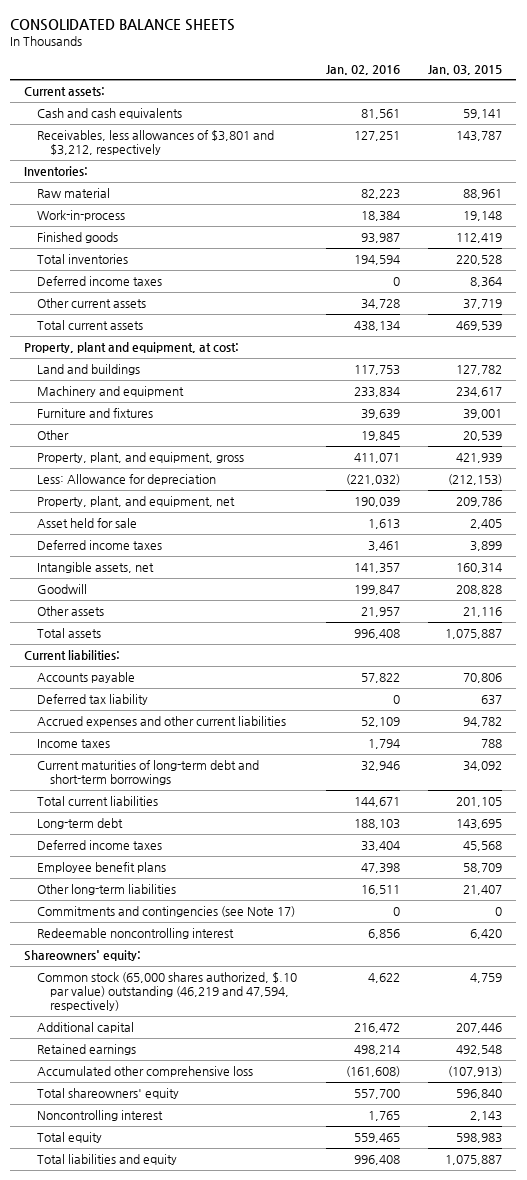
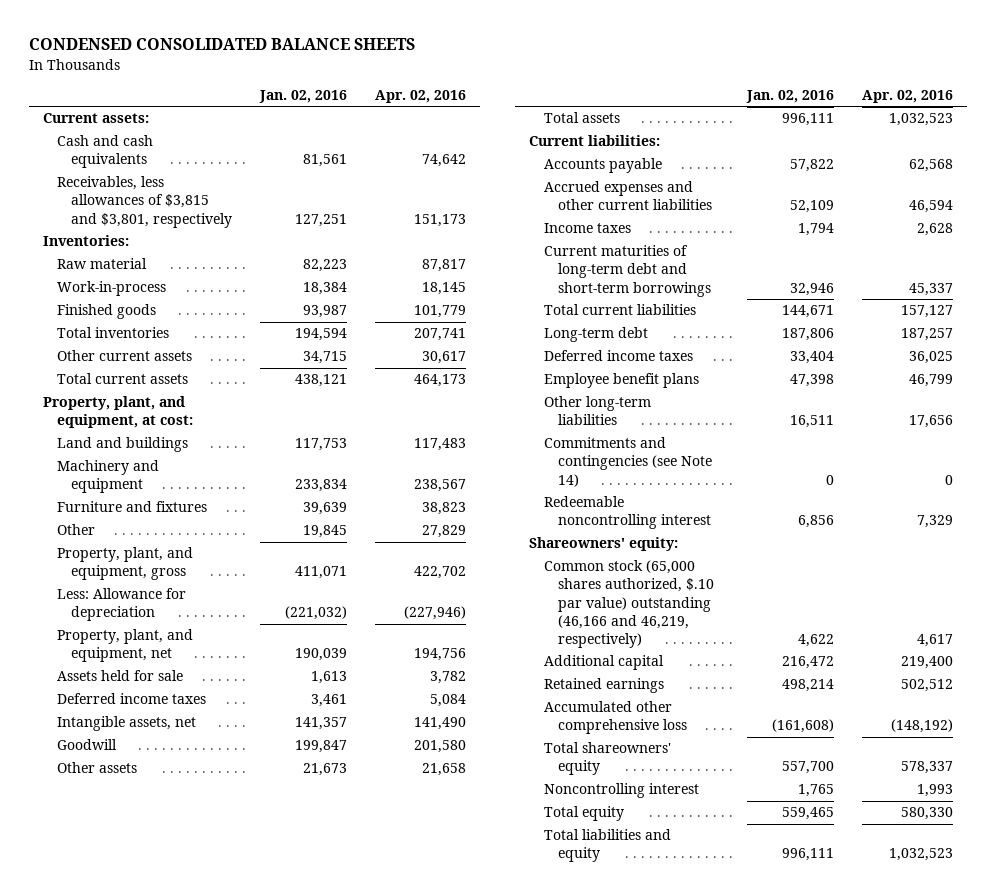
- CONSOLIDATED BALANCE SHEETS
+ CONDENSED CONSOLIDATED BALANCE SHEETS
- | Jan. 02, 2016 | Jan. 03, 2015
+ | Jan. 02, 2016 | Apr. 02, 2016
- Receivables, less allowances of $3,801 and $3,212, respectively | 127,251 | 143,787
+ Receivables, less allowances of $3,815 and $3,801, respectively | 127,251 | 151,173
- Deferred income taxes | 0 | 8,364
- Other current assets | 34,728 | 37,719
- Total current assets | 438,134 | 469,539
- Property, plant and equipment, at cost:
+ Other current assets | 34,715 | 30,617
+ Total current assets | 438,121 | 464,173
+ Property, plant, and equipment, at cost:
- Asset held for sale | 1,613 | 2,405
+ Assets held for sale | 1,613 | 3,782
- Other assets | 21,957 | 21,116
- Total assets | 996,408 | 1,075,887
+ Other assets | 21,673 | 21,658
+ Total assets | 996,111 | 1,032,523
- Deferred tax liability | 0 | 637
- Long-term debt | 188,103 | 143,695
+ Long-term debt | 187,806 | 187,257
- Commitments and contingencies (see Note 17) | 0 | 0
+ Commitments and contingencies (see Note 14) | 0 | 0
- Common stock (65,000 shares authorized, $.10 par value) outstanding (46,219 and 47,594, respectively) | 4,622 | 4,759
+ Common stock (65,000 shares authorized, $.10 par value) outstanding (46,166 and 46,219, respectively) | 4,622 | 4,617
- Total liabilities and equity | 996,408 | 1,075,887
+ Total liabilities and equity | 996,111 | 1,032,523

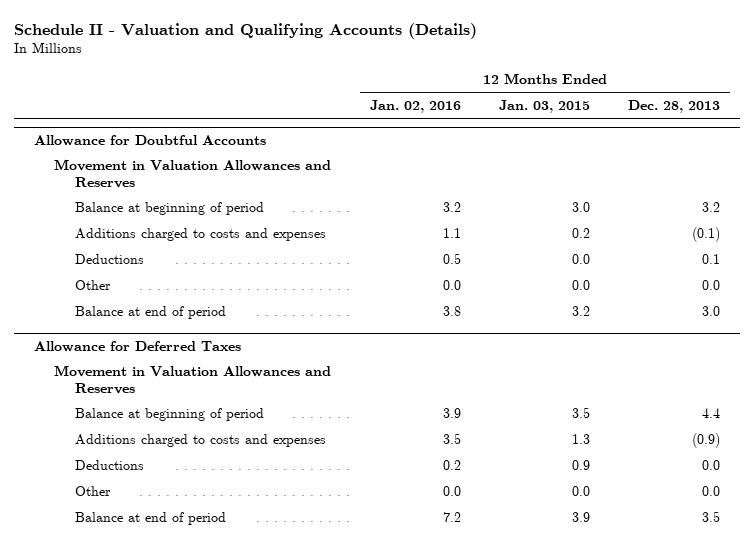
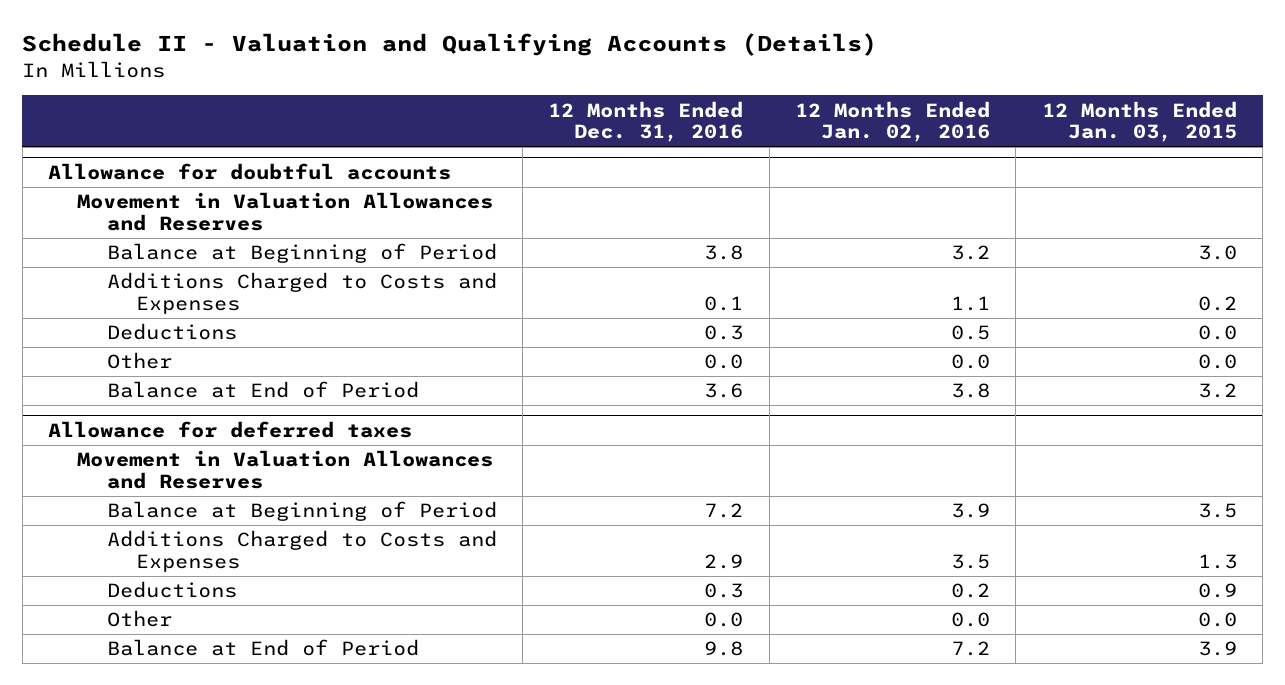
- | 12 Months Ended Jan. 02, 2016 | 12 Months Ended Jan. 03, 2015 | 12 Months Ended Dec. 28, 2013
+ | 12 Months Ended Dec. 31, 2016 | 12 Months Ended Jan. 02, 2016 | 12 Months Ended Jan. 03, 2015
- Allowance for Doubtful Accounts
+ Allowance for doubtful accounts
- Balance at beginning of period | 3.2 | 3.0 | 3.2
- Additions charged to costs and expenses | 1.1 | 0.2 | (0.1)
+ Balance at Beginning of Period | 3.8 | 3.2 | 3.0
+ Additions Charged to Costs and Expenses | 0.1 | 1.1 | 0.2
- Balance at end of period | 3.8 | 3.2 | 3.0
- Allowance for Deferred Taxes
+ Balance at End of Period | 3.6 | 3.8 | 3.2
+ Allowance for deferred taxes
- Balance at beginning of period | 3.9 | 3.5 | 4.4
- Additions charged to costs and expenses | 3.5 | 1.3 | (0.9)
+ Balance at Beginning of Period | 7.2 | 3.9 | 3.5
+ Additions Charged to Costs and Expenses | 2.9 | 3.5 | 1.3
- Balance at end of period | 7.2 | 3.9 | 3.5
+ Balance at End of Period | 9.8 | 7.2 | 3.9

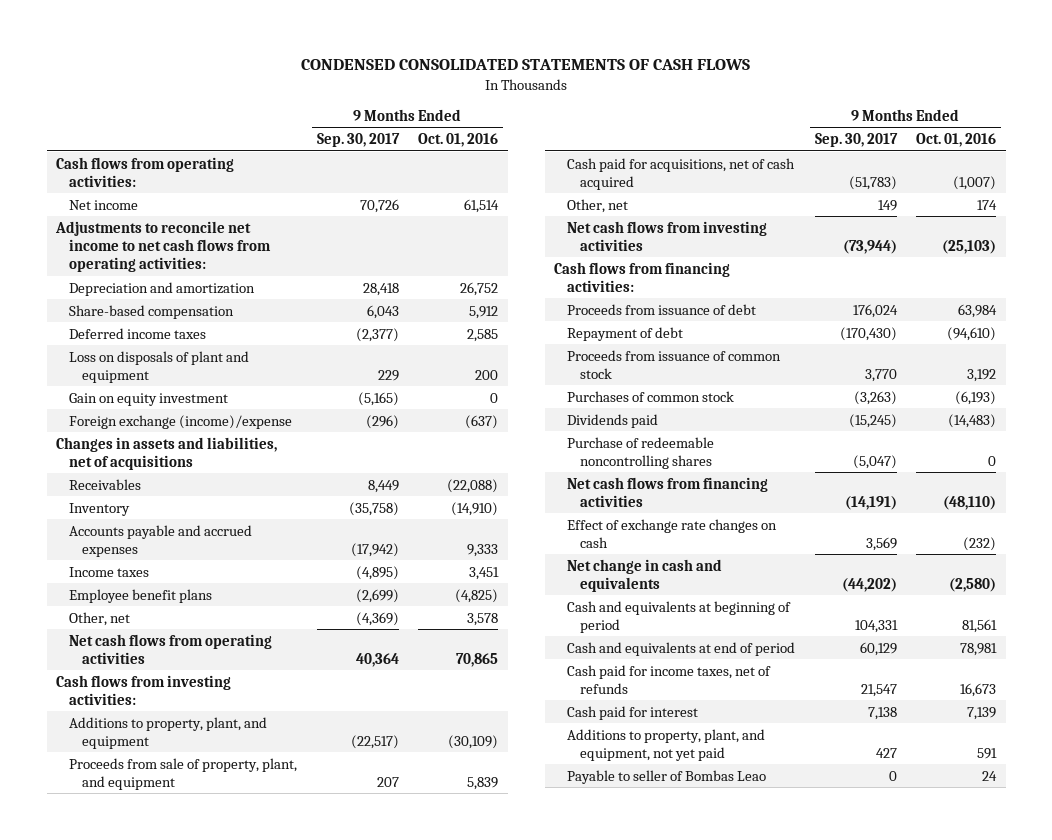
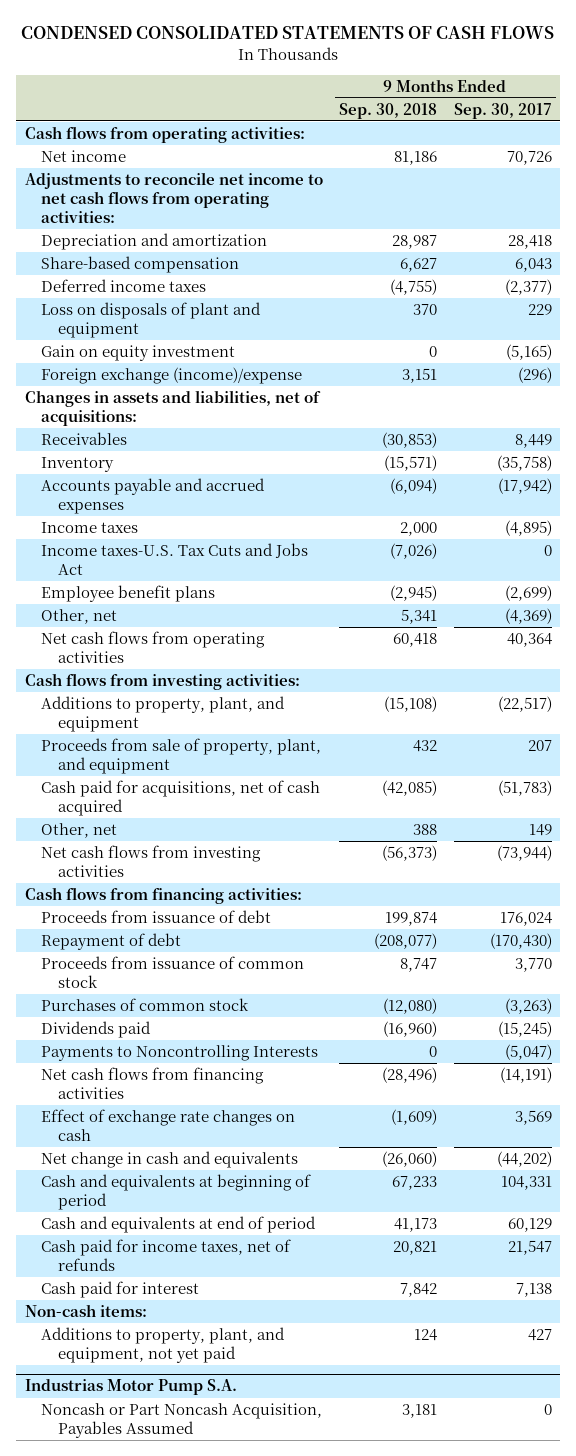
- | 9 Months Ended Sep. 30, 2017 | 9 Months Ended Oct. 01, 2016
+ | 9 Months Ended Sep. 30, 2018 | 9 Months Ended Sep. 30, 2017
- Changes in assets and liabilities, net of acquisitions
+ Changes in assets and liabilities, net of acquisitions:
+ Income taxes-U.S. Tax Cuts and Jobs Act | (7,026) | 0
- Purchase of redeemable noncontrolling shares | (5,047) | 0
+ Payments to Noncontrolling Interests | 0 | (5,047)
+ Non-cash items:
- Payable to seller of Bombas Leao | 0 | 24
+ Industrias Motor Pump S.A.
+ Noncash or Part Noncash Acquisition, Payables Assumed | 3,181 | 0

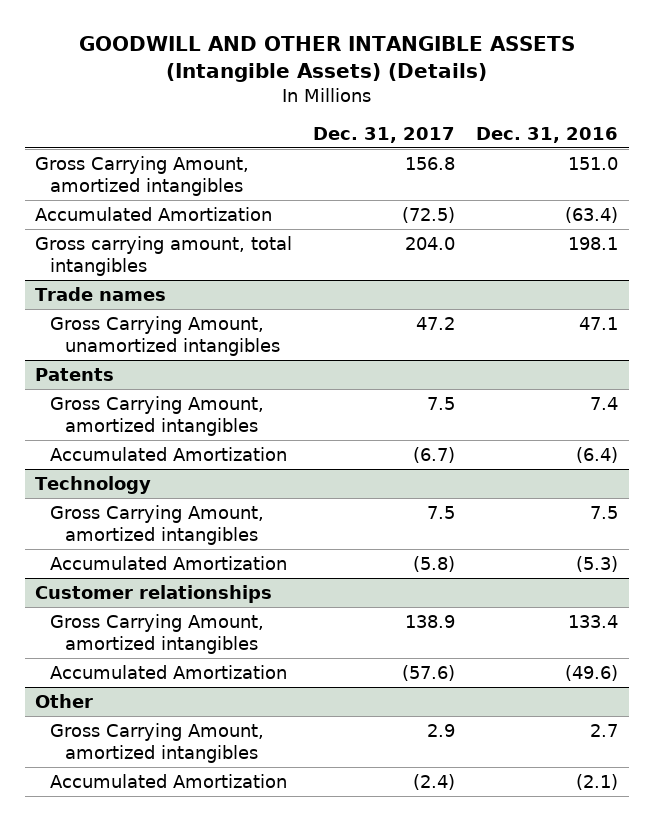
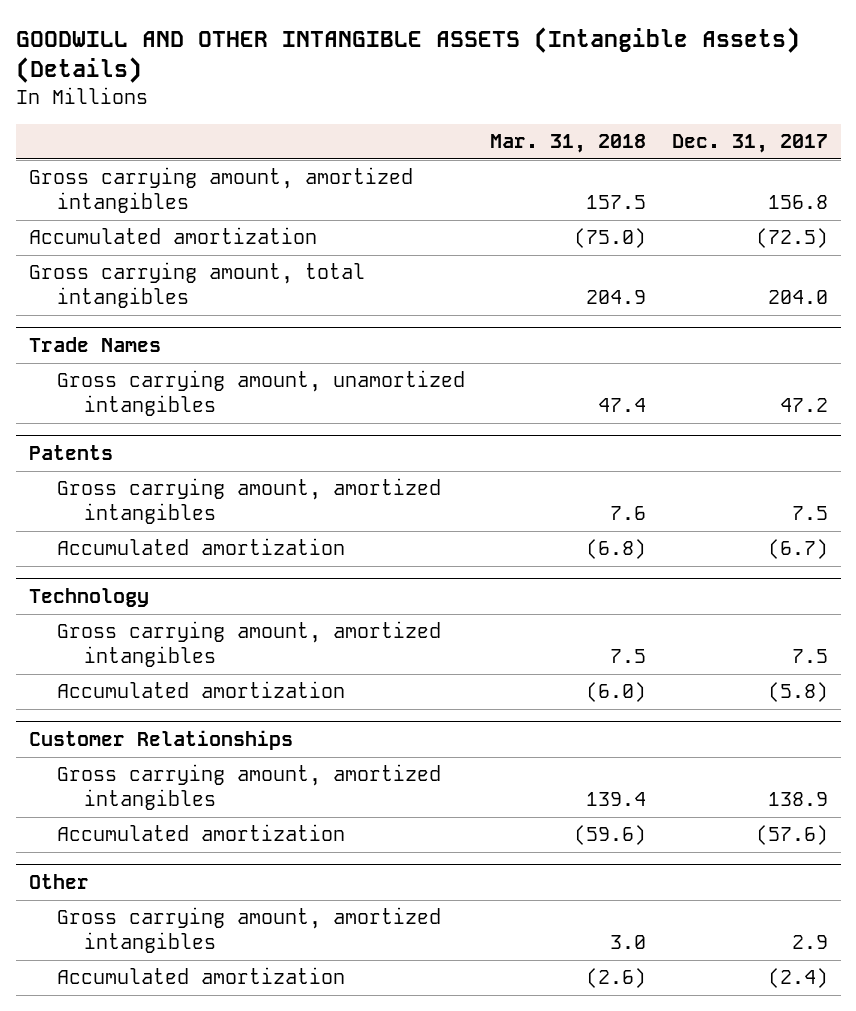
- | Dec. 31, 2017 | Dec. 31, 2016
+ | Mar. 31, 2018 | Dec. 31, 2017
- Gross Carrying Amount, amortized intangibles | 156.8 | 151.0
- Accumulated Amortization | (72.5) | (63.4)
+ Gross carrying amount, amortized intangibles | 157.5 | 156.8
+ Accumulated amortization | (75.0) | (72.5)
- Trade names
- Gross Carrying Amount, unamortized intangibles | 47.2 | 47.1
+ Trade Names
+ Gross carrying amount, unamortized intangibles | 47.4 | 47.2
@ Patents
- Gross Carrying Amount, amortized intangibles | 7.5 | 7.4
- Accumulated Amortization | (6.7) | (6.4)
+ Gross carrying amount, amortized intangibles | 7.6 | 7.5
+ Accumulated amortization | (6.8) | (6.7)
@ Technology
- Gross Carrying Amount, amortized intangibles | 7.5 | 7.5
- Accumulated Amortization | (5.8) | (5.3)
- Customer relationships
- Gross Carrying Amount, amortized intangibles | 138.9 | 133.4
- Accumulated Amortization | (57.6) | (49.6)
@ Technology
+ Gross carrying amount, amortized intangibles | 7.5 | 7.5
+ Accumulated amortization | (6.0) | (5.8)
+ Customer Relationships
+ Gross carrying amount, amortized intangibles | 139.4 | 138.9
+ Accumulated amortization | (59.6) | (57.6)
@ Other
- Gross Carrying Amount, amortized intangibles | 2.9 | 2.7
- Accumulated Amortization | (2.4) | (2.1)
+ Gross carrying amount, amortized intangibles | 3.0 | 2.9
+ Accumulated amortization | (2.6) | (2.4)

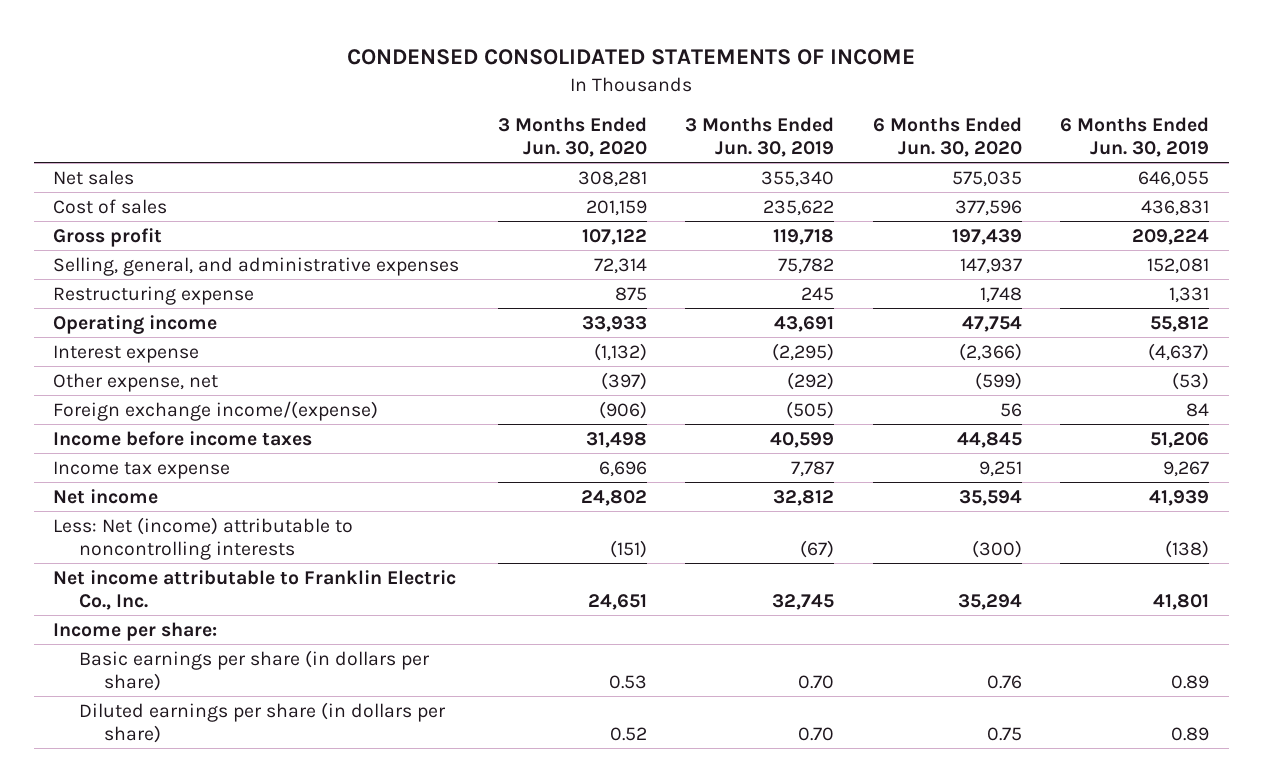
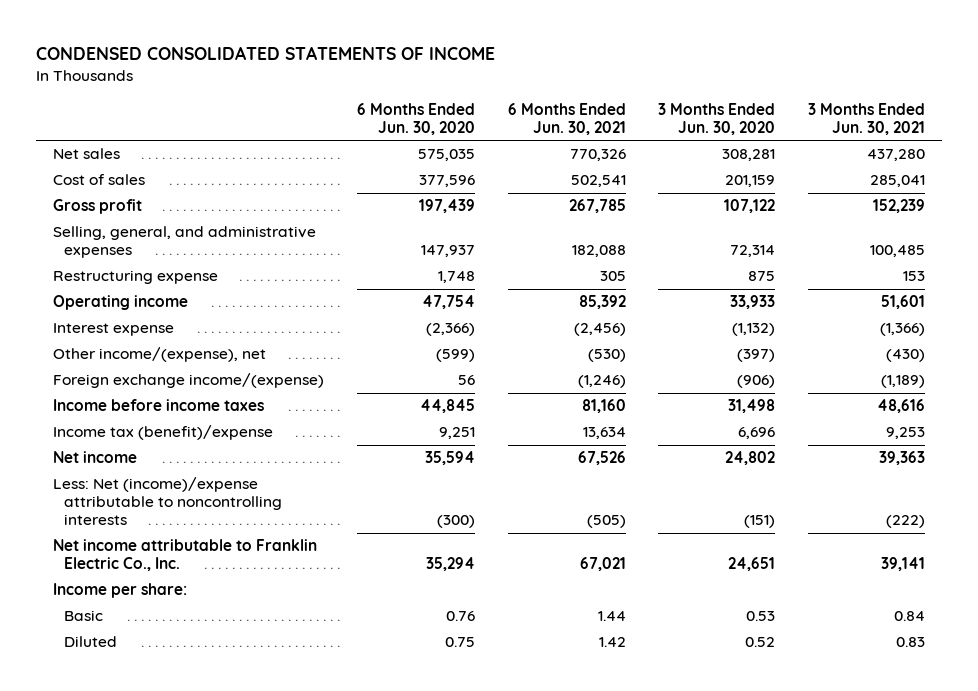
- | 3 Months Ended Jun. 30, 2020 | 3 Months Ended Jun. 30, 2019 | 6 Months Ended Jun. 30, 2020 | 6 Months Ended Jun. 30, 2019
+ | 6 Months Ended Jun. 30, 2020 | 6 Months Ended Jun. 30, 2021 | 3 Months Ended Jun. 30, 2020 | 3 Months Ended Jun. 30, 2021
- Other expense, net | (397) | (292) | (599) | (53)
+ Other income/(expense), net | (599) | (530) | (397) | (430)
- Income tax expense | 6,696 | 7,787 | 9,251 | 9,267
+ Income tax (benefit)/expense | 9,251 | 13,634 | 6,696 | 9,253
- Less: Net (income) attributable to noncontrolling interests | (151) | (67) | (300) | (138)
+ Less: Net (income)/expense attributable to noncontrolling interests | (300) | (505) | (151) | (222)
- Basic earnings per share (in dollars per share) | 0.53 | 0.70 | 0.76 | 0.89
- Diluted earnings per share (in dollars per share) | 0.52 | 0.70 | 0.75 | 0.89
+ Basic | 0.76 | 1.44 | 0.53 | 0.84
+ Diluted | 0.75 | 1.42 | 0.52 | 0.83

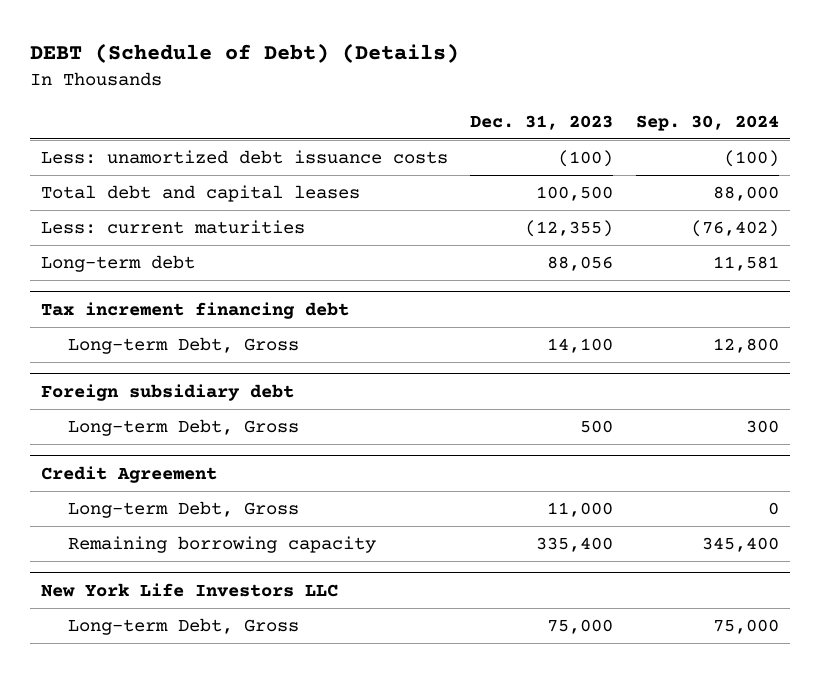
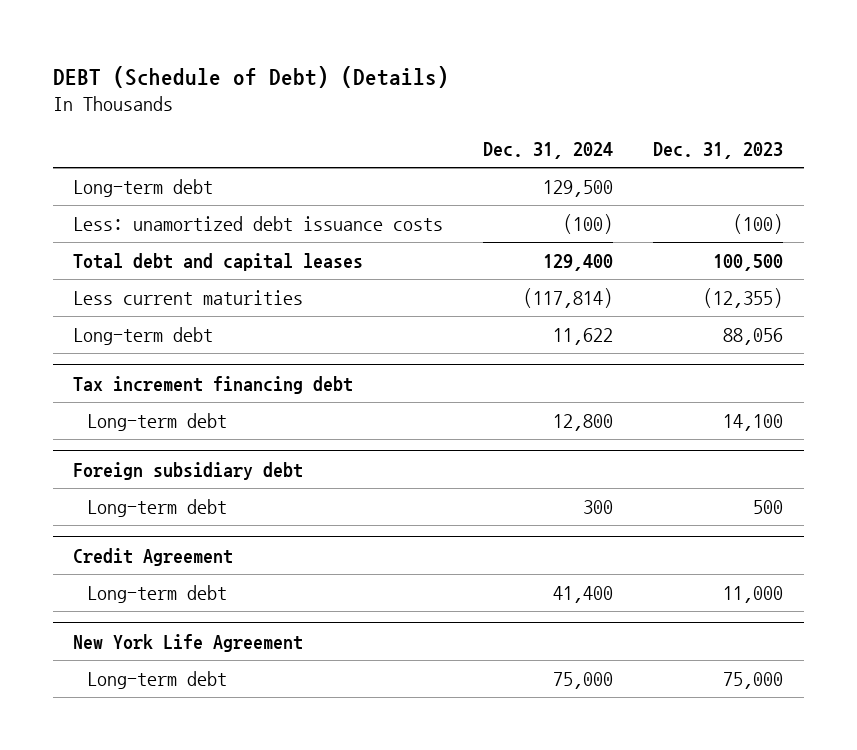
- | Dec. 31, 2023 | Sep. 30, 2024
+ | Dec. 31, 2024 | Dec. 31, 2023
+ Long-term debt | 129,500 |
- Less: current maturities | (12,355) | (76,402)
+ Less current maturities | (117,814) | (12,355)
@ Tax increment financing debt
- Long-term Debt, Gross | 14,100 | 12,800
+ Long-term debt | 12,800 | 14,100
@ Foreign subsidiary debt
- Long-term Debt, Gross | 500 | 300
+ Long-term debt | 300 | 500
@ Credit Agreement
- Long-term Debt, Gross | 11,000 | 0
- Remaining borrowing capacity | 335,400 | 345,400
- New York Life Investors LLC
- Long-term Debt, Gross | 75,000 | 75,000
@ Credit Agreement
+ Long-term debt | 41,400 | 11,000
+ New York Life Agreement
+ Long-term debt | 75,000 | 75,000

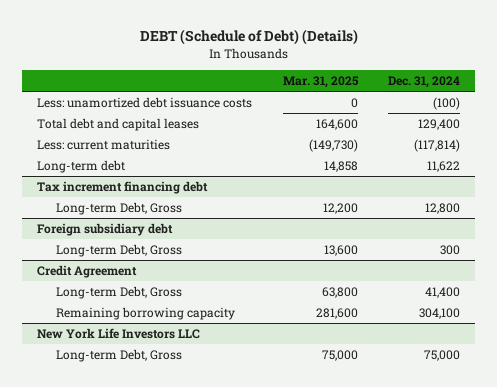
- | Dec. 31, 2024 | Dec. 31, 2023
+ | Mar. 31, 2025 | Dec. 31, 2024
- Long-term debt | 129,500 |
- Less current maturities | (117,814) | (12,355)
+ Less: current maturities | (149,730) | (117,814)
@ Tax increment financing debt
- Long-term debt | 12,800 | 14,100
+ Long-term Debt, Gross | 12,200 | 12,800
@ Foreign subsidiary debt
- Long-term debt | 300 | 500
+ Long-term Debt, Gross | 13,600 | 300
@ Credit Agreement
- Long-term debt | 41,400 | 11,000
- New York Life Agreement
- Long-term debt | 75,000 | 75,000
@ Credit Agreement
+ Long-term Debt, Gross | 63,800 | 41,400
+ Remaining borrowing capacity | 281,600 | 304,100
+ New York Life Investors LLC
+ Long-term Debt, Gross | 75,000 | 75,000

